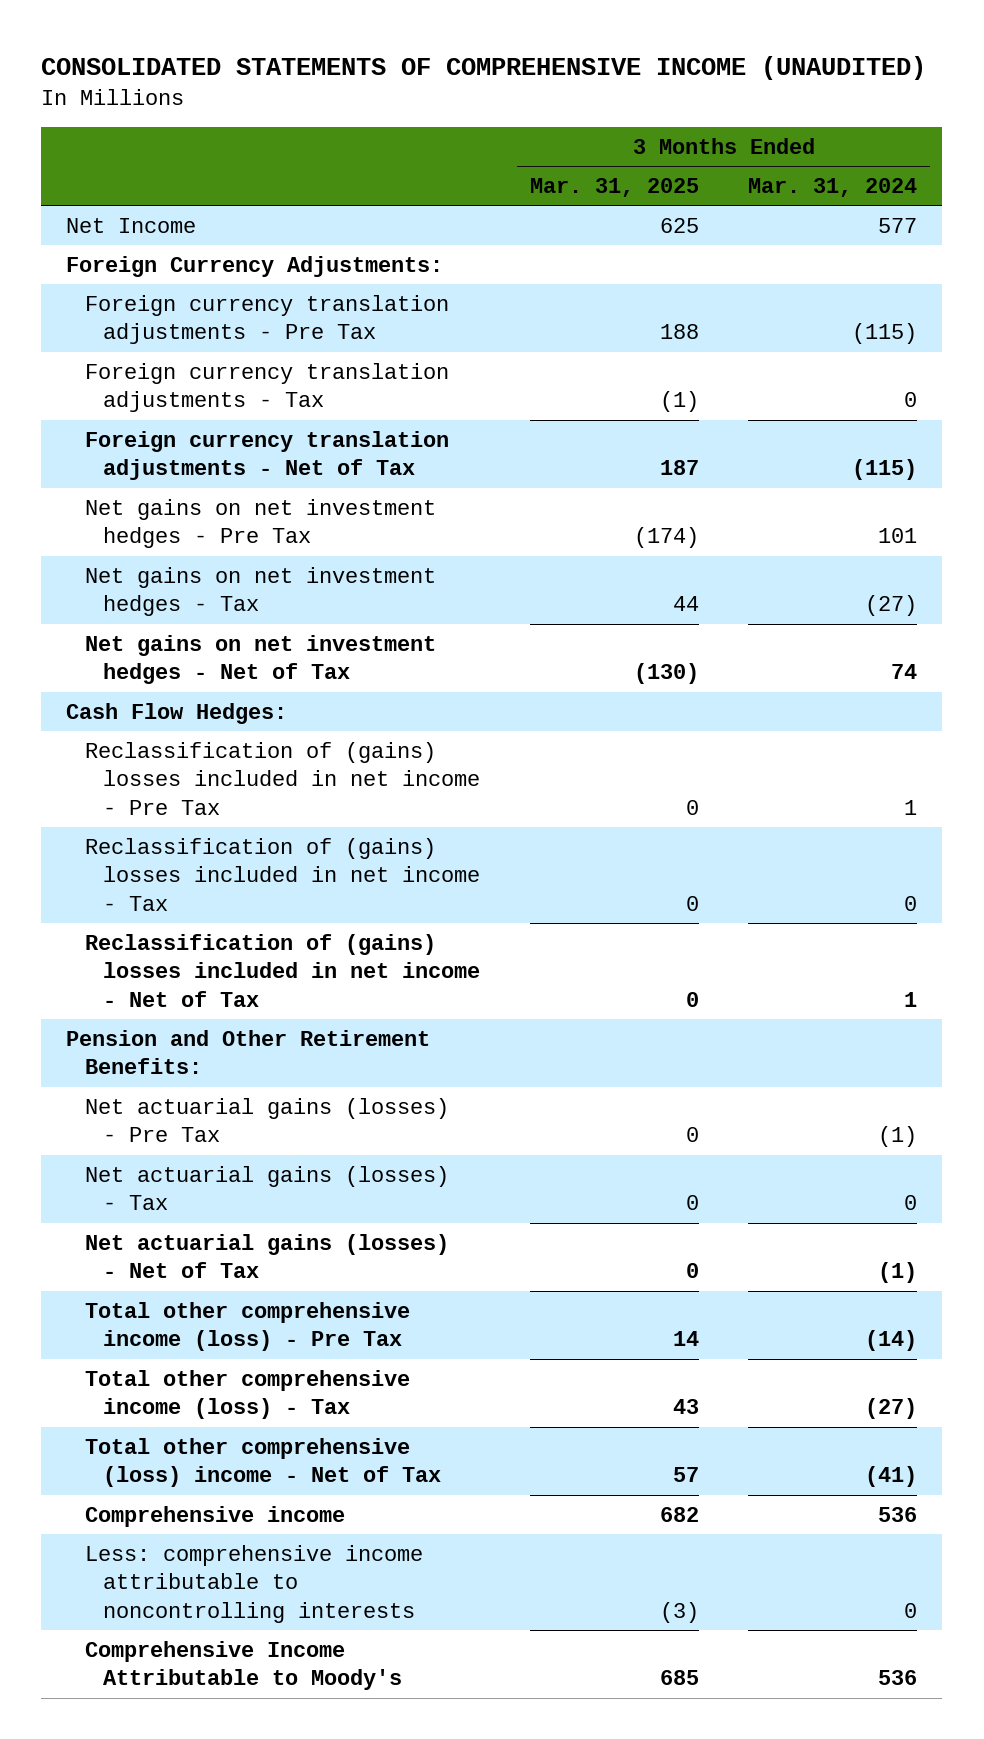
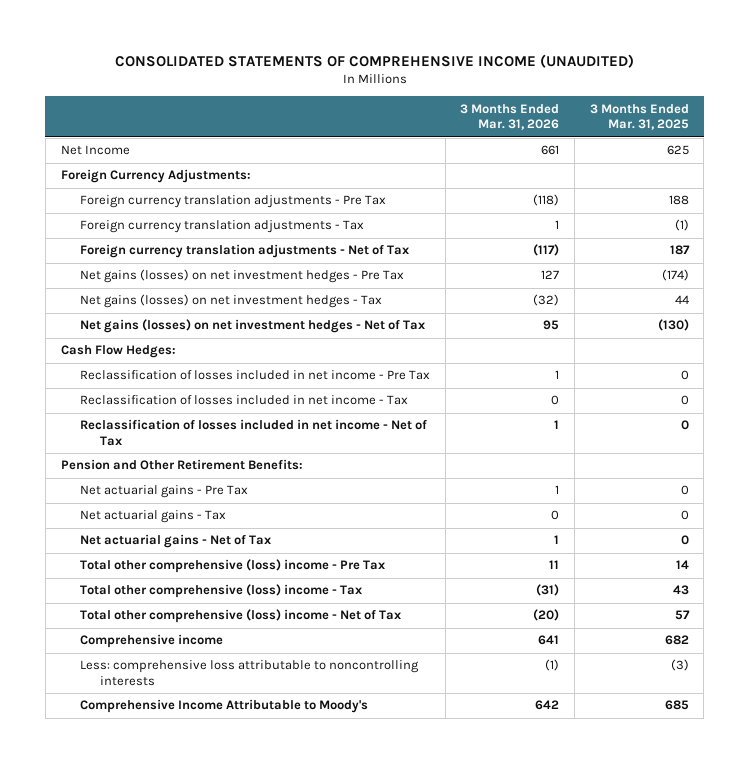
- | 3 Months Ended Mar. 31, 2025 | 3 Months Ended Mar. 31, 2024
+ | 3 Months Ended Mar. 31, 2026 | 3 Months Ended Mar. 31, 2025
- Net gains on net investment hedges - Pre Tax | (174) | 101
- Net gains on net investment hedges - Tax | 44 | (27)
- Net gains on net investment hedges - Net of Tax | (130) | 74
+ Net gains (losses) on net investment hedges - Pre Tax | 127 | (174)
+ Net gains (losses) on net investment hedges - Tax | (32) | 44
+ Net gains (losses) on net investment hedges - Net of Tax | 95 | (130)
- Reclassification of (gains) losses included in net income - Pre Tax | 0 | 1
- Reclassification of (gains) losses included in net income - Tax | 0 | 0
- Reclassification of (gains) losses included in net income - Net of Tax | 0 | 1
+ Reclassification of losses included in net income - Pre Tax | 1 | 0
+ Reclassification of losses included in net income - Tax | 0 | 0
+ Reclassification of losses included in net income - Net of Tax | 1 | 0
- Net actuarial gains (losses) - Pre Tax | 0 | (1)
- Net actuarial gains (losses) - Tax | 0 | 0
- Net actuarial gains (losses) - Net of Tax | 0 | (1)
- Total other comprehensive income (loss) - Pre Tax | 14 | (14)
- Total other comprehensive income (loss) - Tax | 43 | (27)
+ Net actuarial gains - Pre Tax | 1 | 0
+ Net actuarial gains - Tax | 0 | 0
+ Net actuarial gains - Net of Tax | 1 | 0
+ Total other comprehensive (loss) income - Pre Tax | 11 | 14
+ Total other comprehensive (loss) income - Tax | (31) | 43
- Less: comprehensive income attributable to noncontrolling interests | (3) | 0
+ Less: comprehensive loss attributable to noncontrolling interests | (1) | (3)

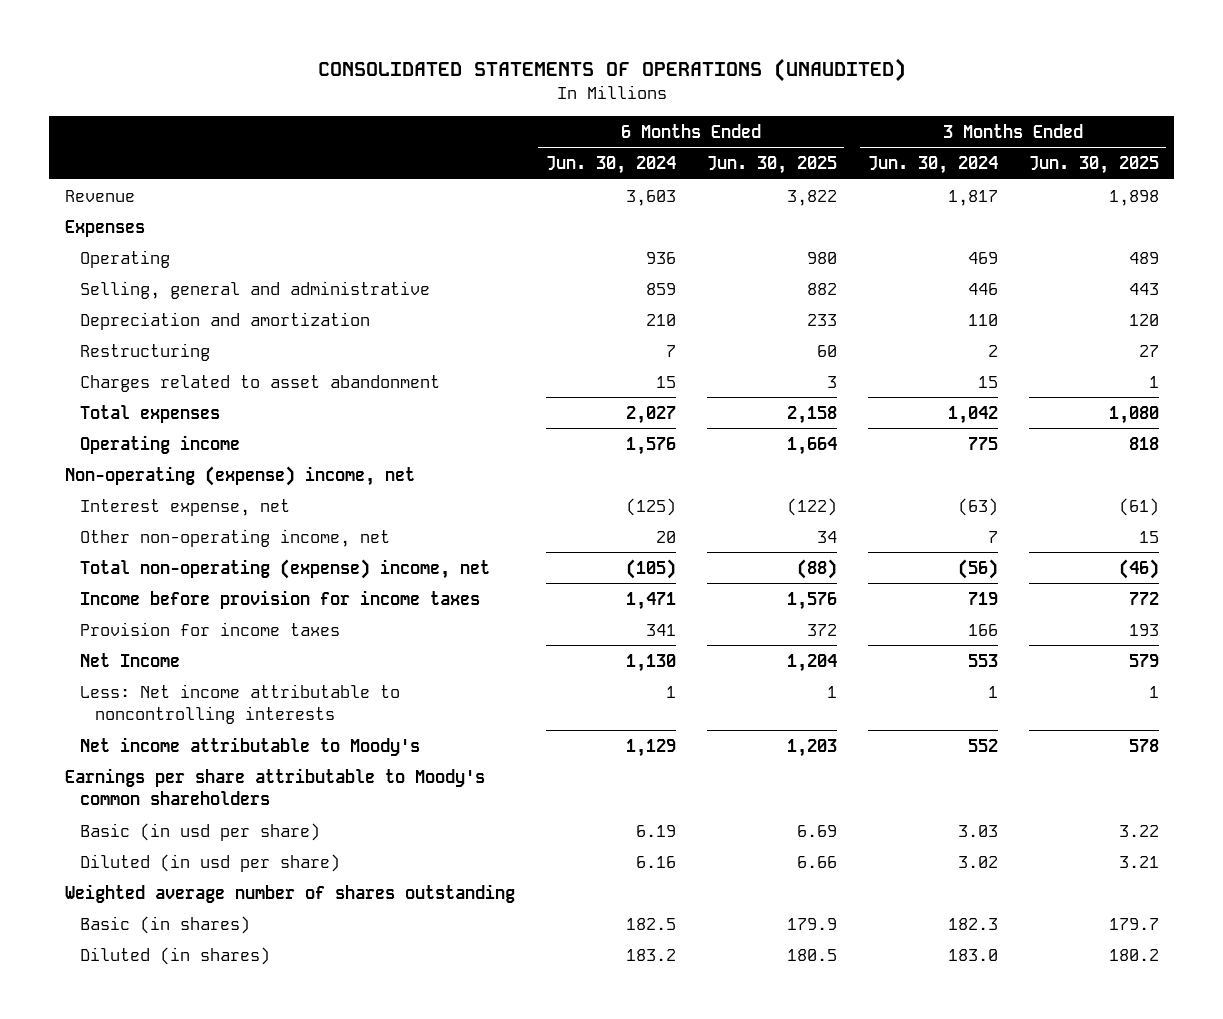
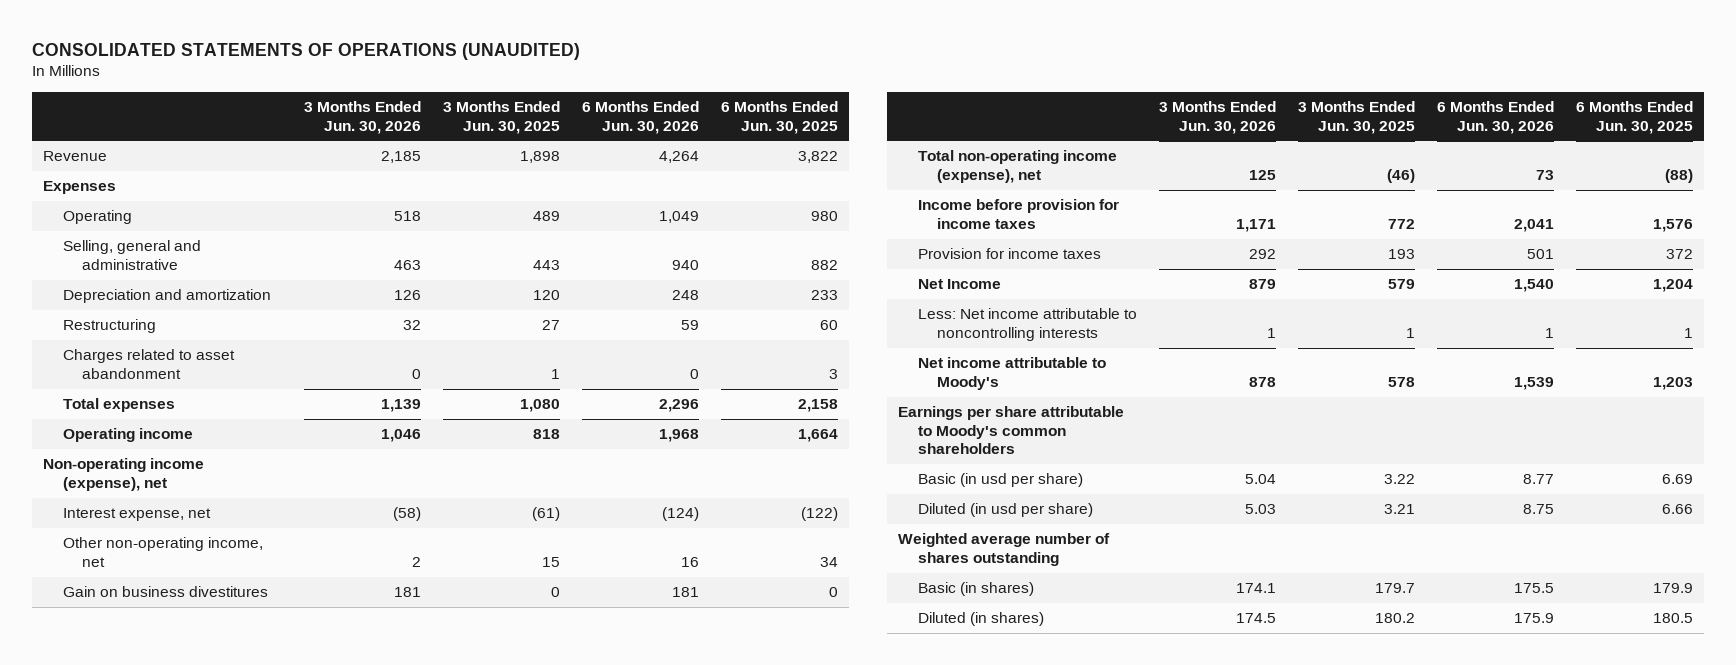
- | 6 Months Ended Jun. 30, 2024 | 6 Months Ended Jun. 30, 2025 | 3 Months Ended Jun. 30, 2024 | 3 Months Ended Jun. 30, 2025
+ | 3 Months Ended Jun. 30, 2026 | 3 Months Ended Jun. 30, 2025 | 6 Months Ended Jun. 30, 2026 | 6 Months Ended Jun. 30, 2025
- Non-operating (expense) income, net
+ Non-operating income (expense), net
- Total non-operating (expense) income, net | (105) | (88) | (56) | (46)
+ Gain on business divestitures | 181 | 0 | 181 | 0
+ Total non-operating income (expense), net | 125 | (46) | 73 | (88)

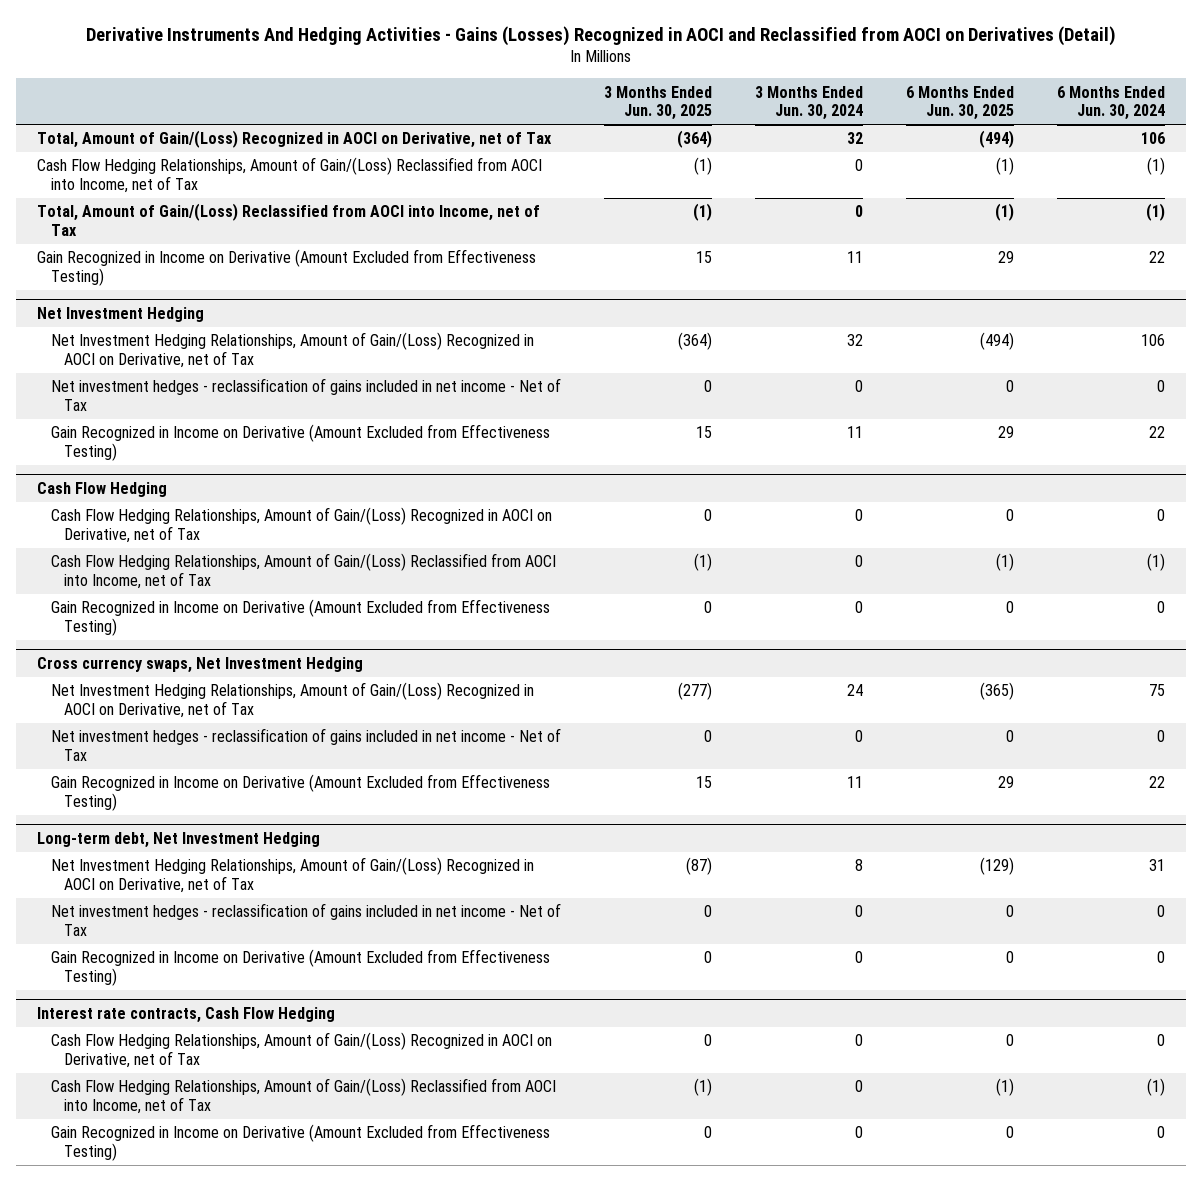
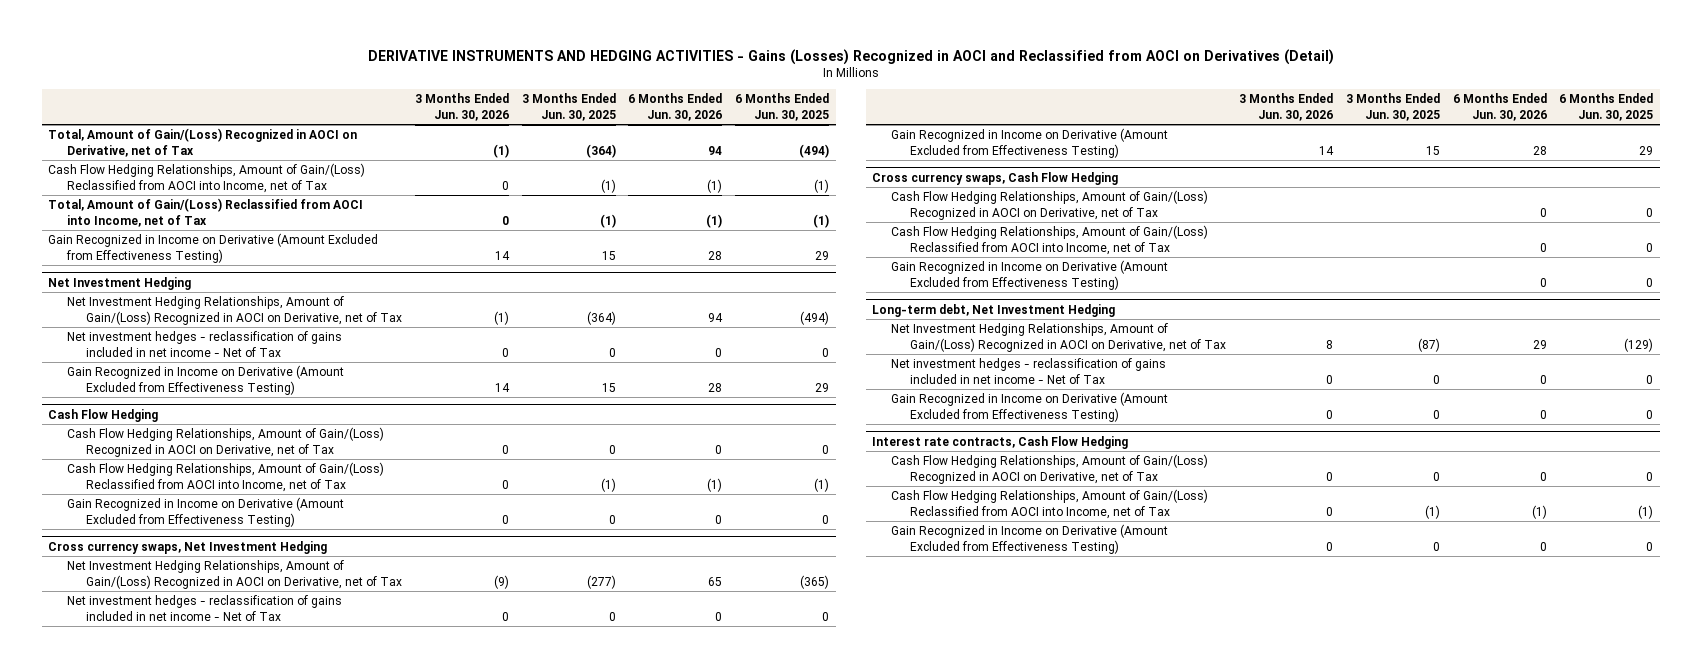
- Derivative Instruments And Hedging Activities - Gains (Losses) Recognized in AOCI and Reclassified from AOCI on Derivatives (Detail)
+ DERIVATIVE INSTRUMENTS AND HEDGING ACTIVITIES - Gains (Losses) Recognized in AOCI and Reclassified from AOCI on Derivatives (Detail)
- | 3 Months Ended Jun. 30, 2025 | 3 Months Ended Jun. 30, 2024 | 6 Months Ended Jun. 30, 2025 | 6 Months Ended Jun. 30, 2024
+ | 3 Months Ended Jun. 30, 2026 | 3 Months Ended Jun. 30, 2025 | 6 Months Ended Jun. 30, 2026 | 6 Months Ended Jun. 30, 2025
+ Cross currency swaps, Cash Flow Hedging
+ Cash Flow Hedging Relationships, Amount of Gain/(Loss) Recognized in AOCI on Derivative, net of Tax | | | 0 | 0
+ Cash Flow Hedging Relationships, Amount of Gain/(Loss) Reclassified from AOCI into Income, net of Tax | | | 0 | 0
+ Gain Recognized in Income on Derivative (Amount Excluded from Effectiveness Testing) | | | 0 | 0

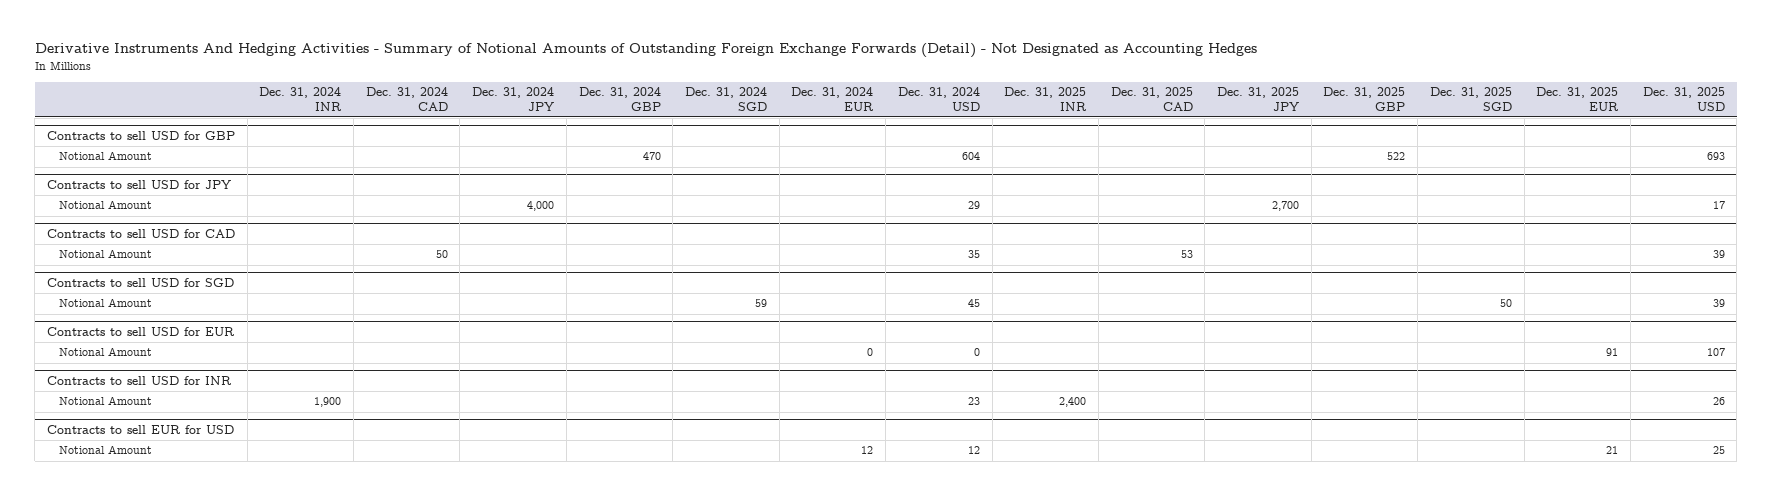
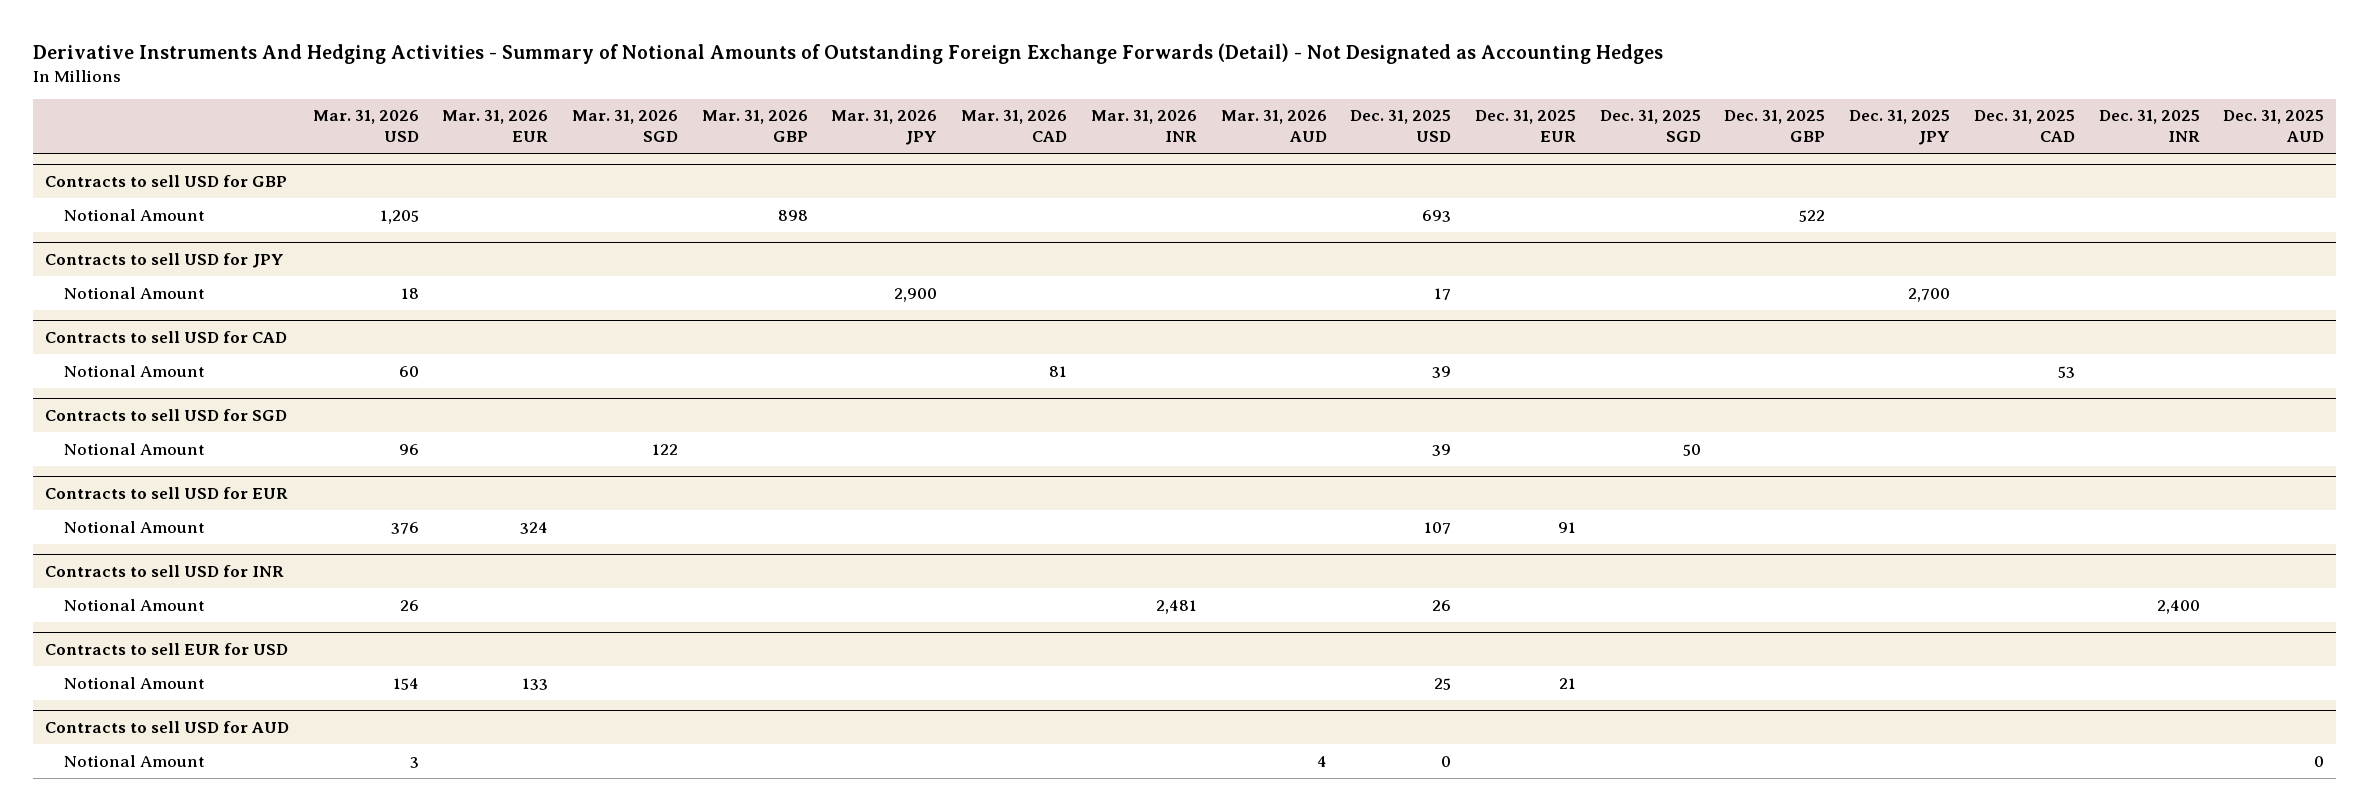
- | Dec. 31, 2024 INR | Dec. 31, 2024 CAD | Dec. 31, 2024 JPY | Dec. 31, 2024 GBP | Dec. 31, 2024 SGD | Dec. 31, 2024 EUR | Dec. 31, 2024 USD | Dec. 31, 2025 INR | Dec. 31, 2025 CAD | Dec. 31, 2025 JPY | Dec. 31, 2025 GBP | Dec. 31, 2025 SGD | Dec. 31, 2025 EUR | Dec. 31, 2025 USD
+ | Mar. 31, 2026 USD | Mar. 31, 2026 EUR | Mar. 31, 2026 SGD | Mar. 31, 2026 GBP | Mar. 31, 2026 JPY | Mar. 31, 2026 CAD | Mar. 31, 2026 INR | Mar. 31, 2026 AUD | Dec. 31, 2025 USD | Dec. 31, 2025 EUR | Dec. 31, 2025 SGD | Dec. 31, 2025 GBP | Dec. 31, 2025 JPY | Dec. 31, 2025 CAD | Dec. 31, 2025 INR | Dec. 31, 2025 AUD
+ Contracts to sell USD for AUD
+ Notional Amount | 3 | | | | | | | 4 | 0 | | | | | | | 0

